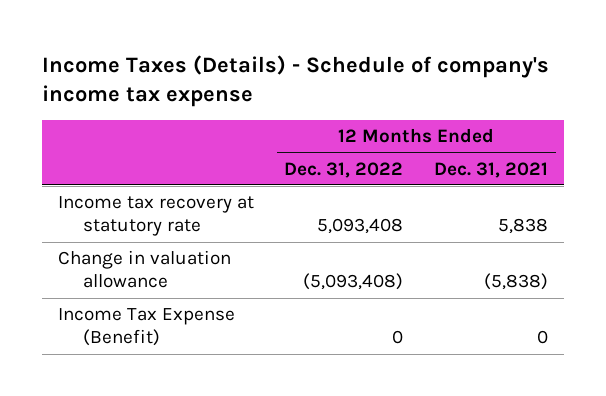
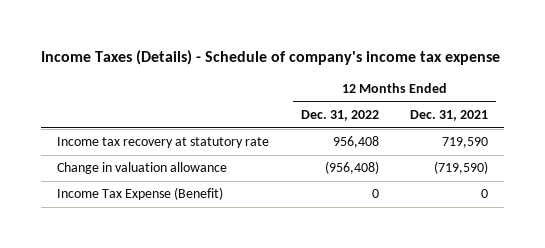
- Income tax recovery at statutory rate | 5,093,408 | 5,838
- Change in valuation allowance | (5,093,408) | (5,838)
+ Income tax recovery at statutory rate | 956,408 | 719,590
+ Change in valuation allowance | (956,408) | (719,590)

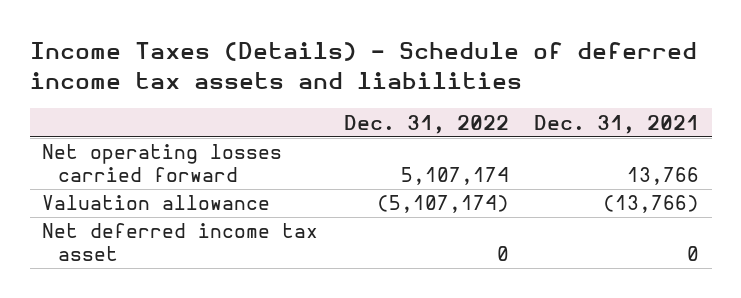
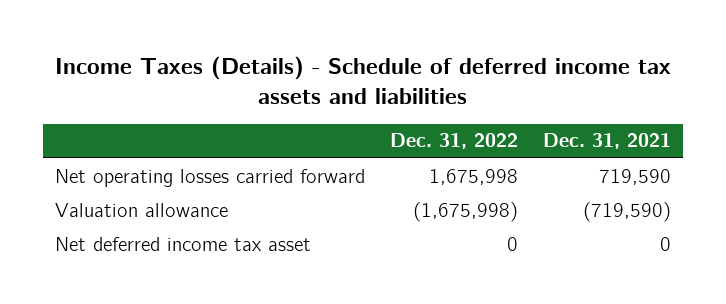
- Net operating losses carried forward | 5,107,174 | 13,766
- Valuation allowance | (5,107,174) | (13,766)
+ Net operating losses carried forward | 1,675,998 | 719,590
+ Valuation allowance | (1,675,998) | (719,590)

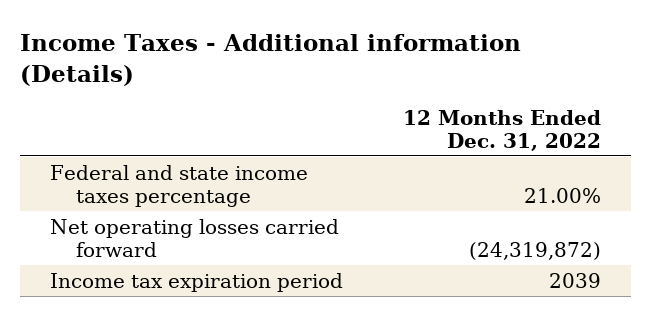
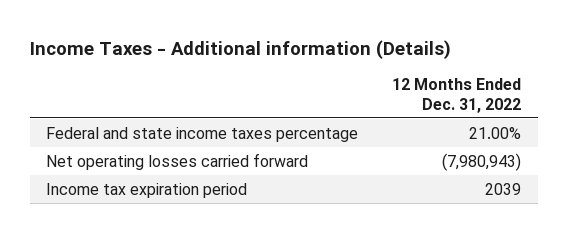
- Net operating losses carried forward | (24,319,872)
+ Net operating losses carried forward | (7,980,943)

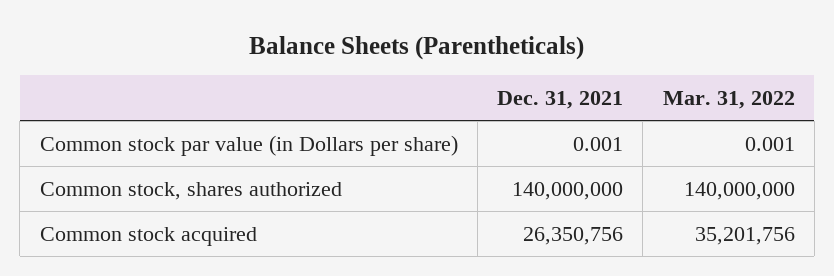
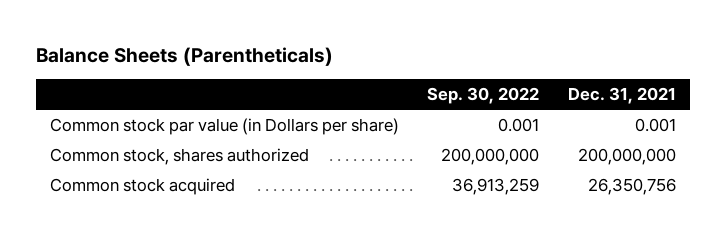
- | Dec. 31, 2021 | Mar. 31, 2022
+ | Sep. 30, 2022 | Dec. 31, 2021
- Common stock, shares authorized | 140,000,000 | 140,000,000
+ Common stock, shares authorized | 200,000,000 | 200,000,000

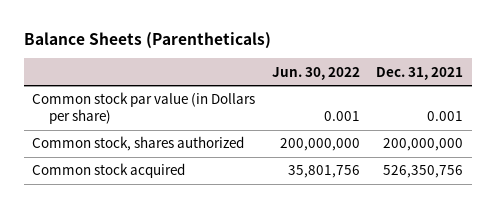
- | Sep. 30, 2022 | Dec. 31, 2021
+ | Jun. 30, 2022 | Dec. 31, 2021
- Common stock acquired | 36,913,259 | 26,350,756
+ Common stock acquired | 35,801,756 | 526,350,756

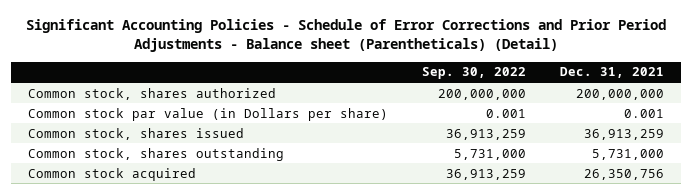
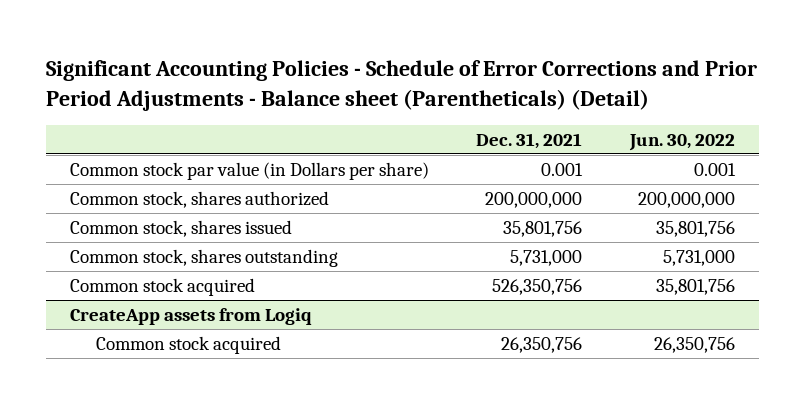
- | Sep. 30, 2022 | Dec. 31, 2021
+ | Dec. 31, 2021 | Jun. 30, 2022
- Common stock, shares issued | 36,913,259 | 36,913,259
moved down: Common stock, shares authorized | 200,000,000 | 200,000,000
+ Common stock, shares issued | 35,801,756 | 35,801,756
+ Common stock acquired | 526,350,756 | 35,801,756
+ CreateApp assets from Logiq

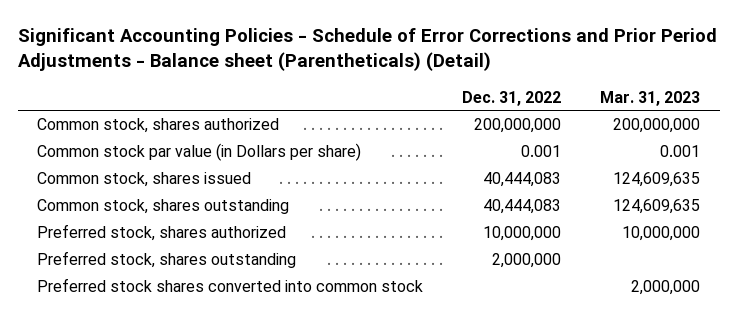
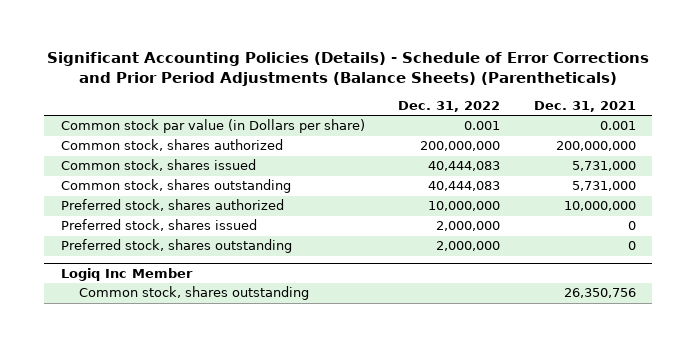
- Significant Accounting Policies - Schedule of Error Corrections and Prior Period Adjustments - Balance sheet (Parentheticals) (Detail)
+ Significant Accounting Policies (Details) - Schedule of Error Corrections and Prior Period Adjustments (Balance Sheets) (Parentheticals)
- | Dec. 31, 2022 | Mar. 31, 2023
+ | Dec. 31, 2022 | Dec. 31, 2021
moved down: Common stock, shares authorized | 200,000,000 | 200,000,000
+ Preferred stock, shares issued | 2,000,000 | 0
- Preferred stock shares converted into common stock | | 2,000,000
+ Logiq Inc Member
+ Common stock, shares outstanding | | 26,350,756

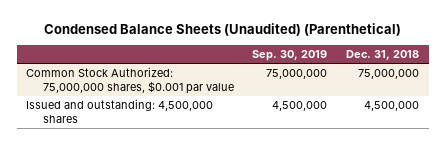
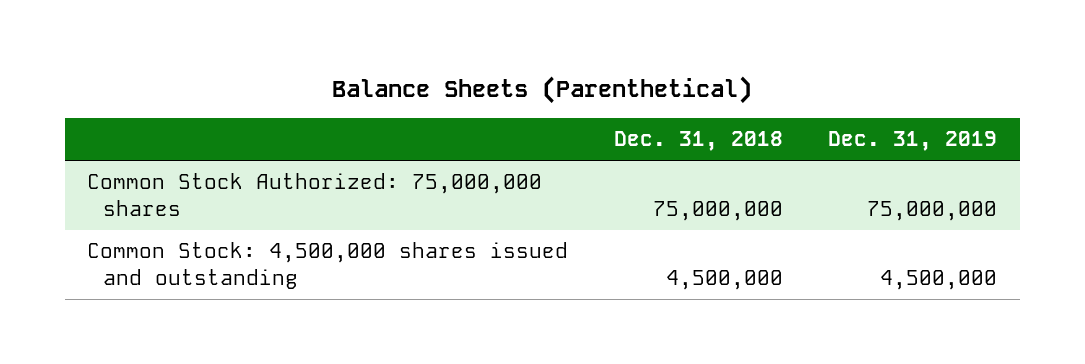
- Condensed Balance Sheets (Unaudited) (Parenthetical)
+ Balance Sheets (Parenthetical)
- | Sep. 30, 2019 | Dec. 31, 2018
+ | Dec. 31, 2018 | Dec. 31, 2019
- Common Stock Authorized: 75,000,000 shares, $0.001 par value | 75,000,000 | 75,000,000
- Issued and outstanding: 4,500,000 shares | 4,500,000 | 4,500,000
+ Common Stock Authorized: 75,000,000 shares | 75,000,000 | 75,000,000
+ Common Stock: 4,500,000 shares issued and outstanding | 4,500,000 | 4,500,000

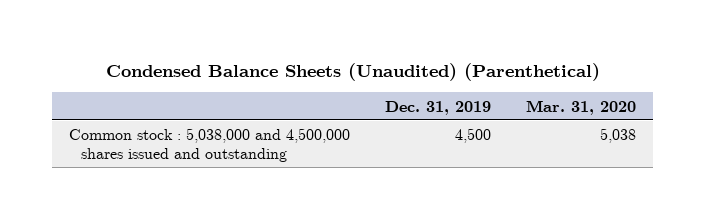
- Balance Sheets (Parenthetical)
+ Condensed Balance Sheets (Unaudited) (Parenthetical)
- | Dec. 31, 2018 | Dec. 31, 2019
+ | Dec. 31, 2019 | Mar. 31, 2020
- Common Stock Authorized: 75,000,000 shares | 75,000,000 | 75,000,000
- Common Stock: 4,500,000 shares issued and outstanding | 4,500,000 | 4,500,000
+ Common stock : 5,038,000 and 4,500,000 shares issued and outstanding | 4,500 | 5,038

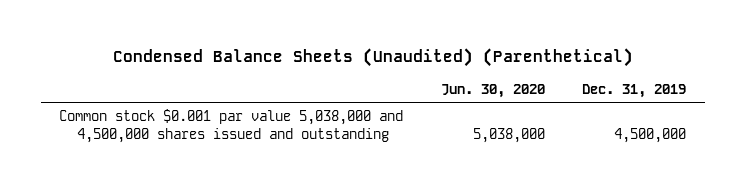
- | Dec. 31, 2019 | Mar. 31, 2020
+ | Jun. 30, 2020 | Dec. 31, 2019
- Common stock : 5,038,000 and 4,500,000 shares issued and outstanding | 4,500 | 5,038
+ Common stock $0.001 par value 5,038,000 and 4,500,000 shares issued and outstanding | 5,038,000 | 4,500,000

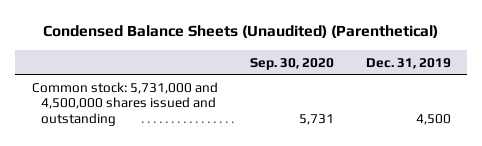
- | Jun. 30, 2020 | Dec. 31, 2019
+ | Sep. 30, 2020 | Dec. 31, 2019
- Common stock $0.001 par value 5,038,000 and 4,500,000 shares issued and outstanding | 5,038,000 | 4,500,000
+ Common stock: 5,731,000 and 4,500,000 shares issued and outstanding | 5,731 | 4,500

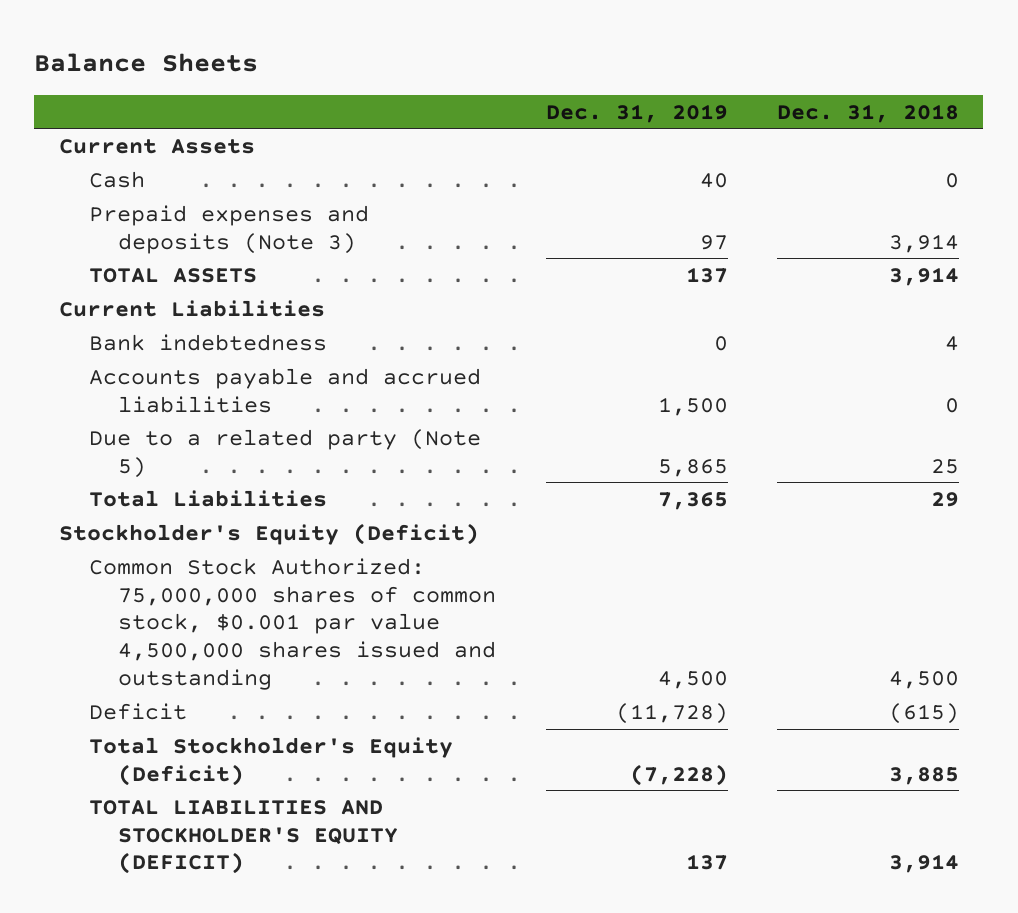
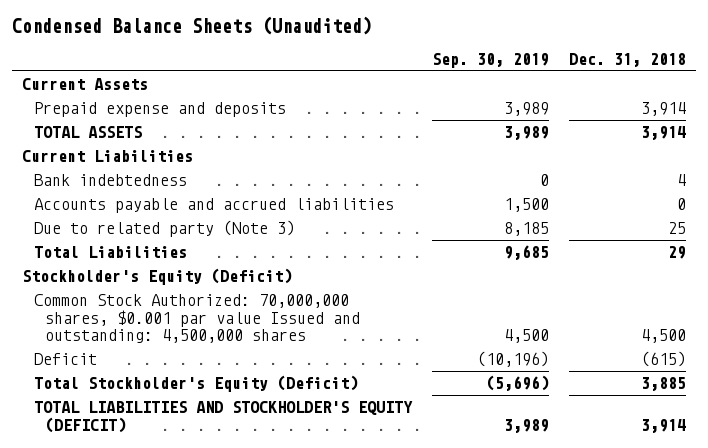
- Balance Sheets
+ Condensed Balance Sheets (Unaudited)
- | Dec. 31, 2019 | Dec. 31, 2018
+ | Sep. 30, 2019 | Dec. 31, 2018
- Cash | 40 | 0
- Prepaid expenses and deposits (Note 3) | 97 | 3,914
+ Prepaid expense and deposits | 3,989 | 3,914
- Due to a related party (Note 5) | 5,865 | 25
+ Due to related party (Note 3) | 8,185 | 25
- Common Stock Authorized: 75,000,000 shares of common stock, $0.001 par value 4,500,000 shares issued and outstanding | 4,500 | 4,500
+ Common Stock Authorized: 70,000,000 shares, $0.001 par value Issued and outstanding: 4,500,000 shares | 4,500 | 4,500

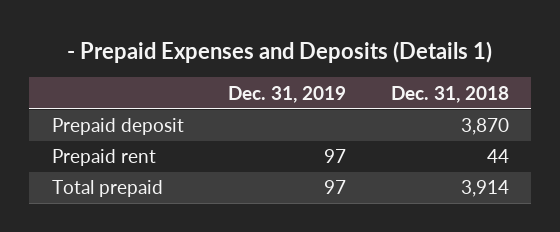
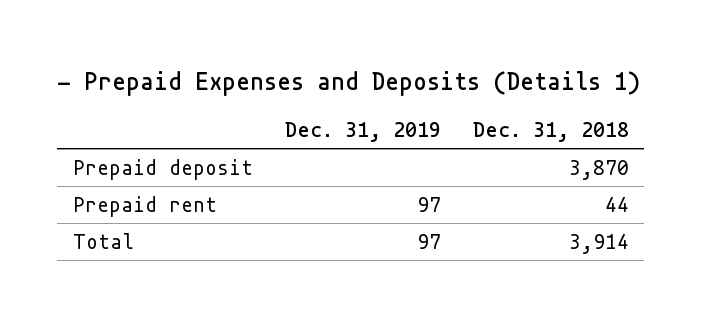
- Total prepaid | 97 | 3,914
+ Total | 97 | 3,914

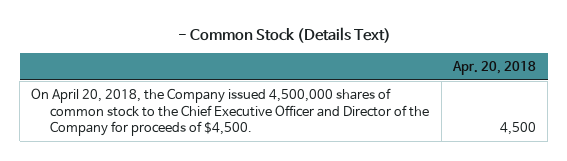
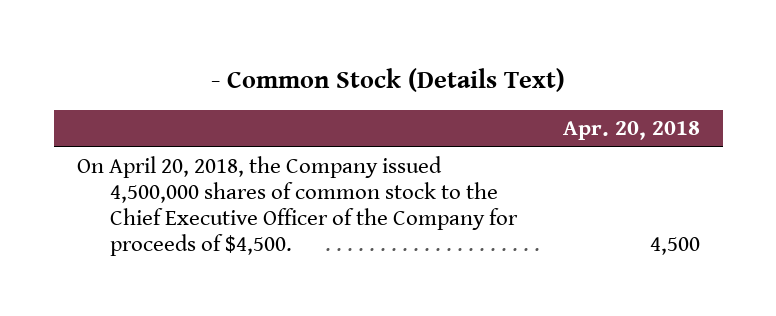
- On April 20, 2018, the Company issued 4,500,000 shares of common stock to the Chief Executive Officer and Director of the Company for proceeds of $4,500. | 4,500
+ On April 20, 2018, the Company issued 4,500,000 shares of common stock to the Chief Executive Officer of the Company for proceeds of $4,500. | 4,500

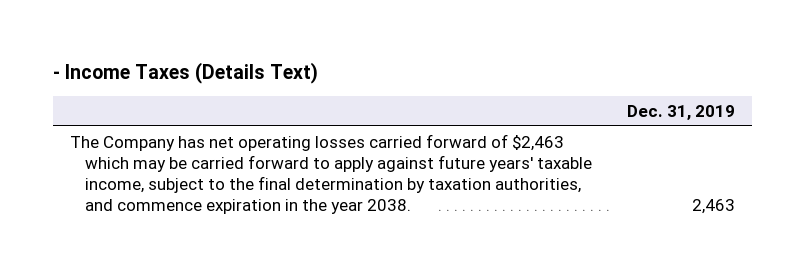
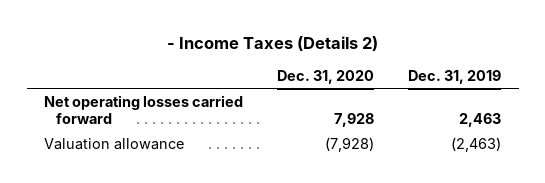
- - Income Taxes (Details Text)
+ - Income Taxes (Details 2)
- | Dec. 31, 2019
+ | Dec. 31, 2020 | Dec. 31, 2019
- The Company has net operating losses carried forward of $2,463 which may be carried forward to apply against future years' taxable income, subject to the final determination by taxation authorities, and commence expiration in the year 2038. | 2,463
+ Net operating losses carried forward | 7,928 | 2,463
+ Valuation allowance | (7,928) | (2,463)

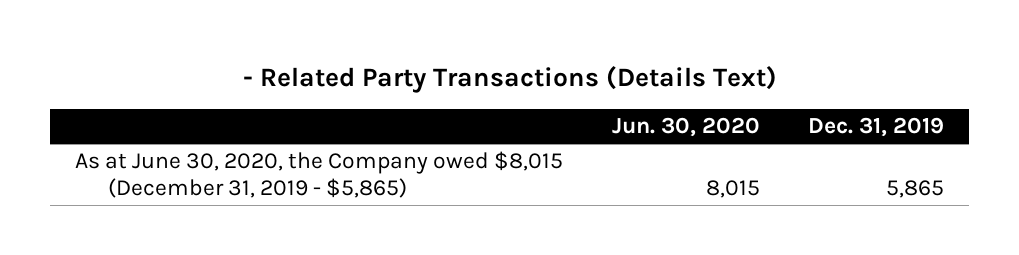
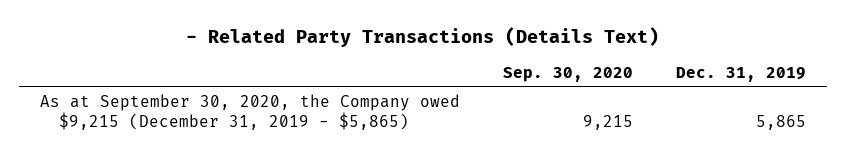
- | Jun. 30, 2020 | Dec. 31, 2019
+ | Sep. 30, 2020 | Dec. 31, 2019
- As at June 30, 2020, the Company owed $8,015 (December 31, 2019 - $5,865) | 8,015 | 5,865
+ As at September 30, 2020, the Company owed $9,215 (December 31, 2019 - $5,865) | 9,215 | 5,865

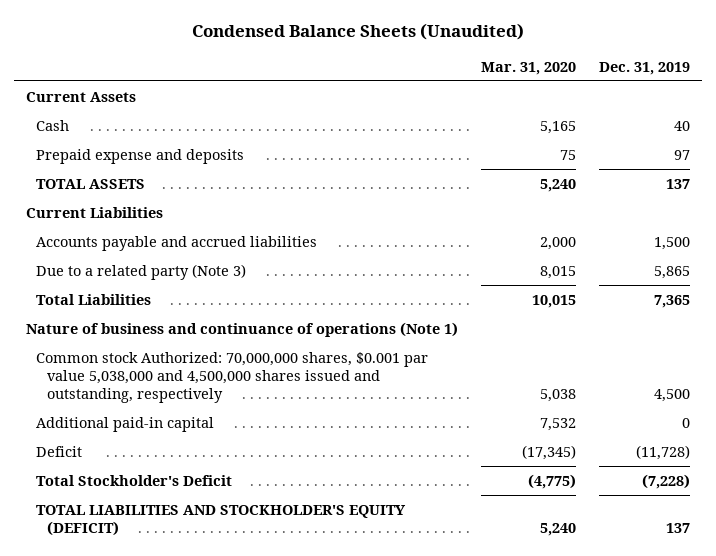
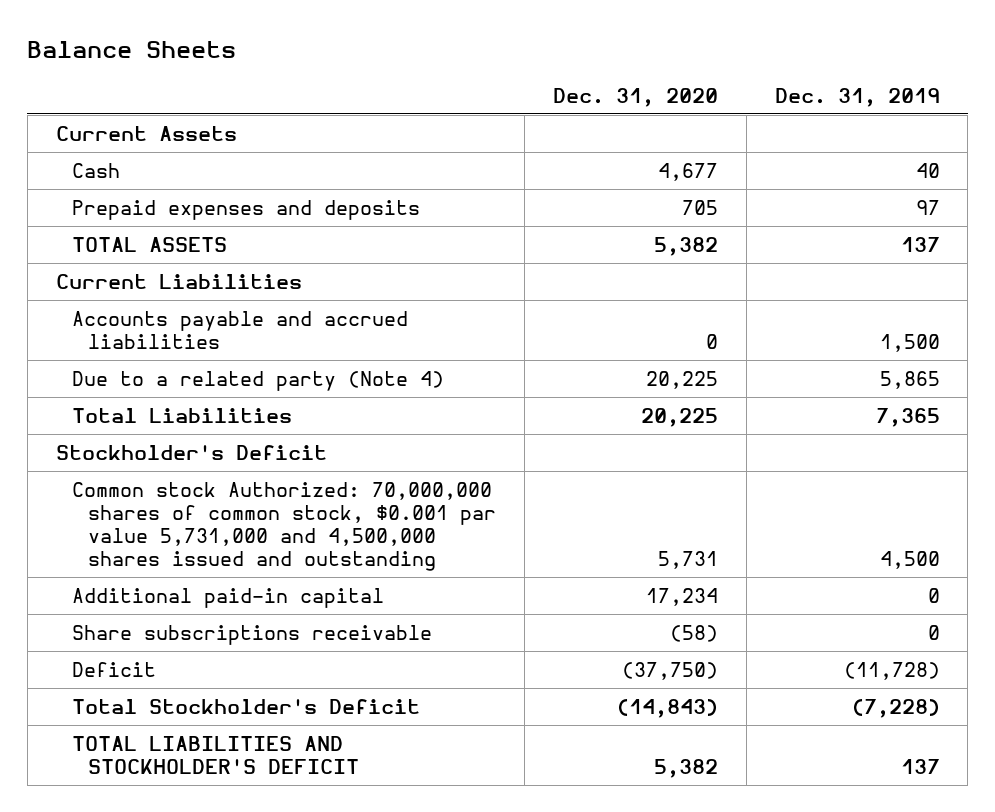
- Condensed Balance Sheets (Unaudited)
+ Balance Sheets
- | Mar. 31, 2020 | Dec. 31, 2019
+ | Dec. 31, 2020 | Dec. 31, 2019
- Prepaid expense and deposits | 75 | 97
+ Prepaid expenses and deposits | 705 | 97
- Due to a related party (Note 3) | 8,015 | 5,865
+ Due to a related party (Note 4) | 20,225 | 5,865
- Nature of business and continuance of operations (Note 1)
- Common stock Authorized: 70,000,000 shares, $0.001 par value 5,038,000 and 4,500,000 shares issued and outstanding, respectively | 5,038 | 4,500
+ Stockholder's Deficit
+ Common stock Authorized: 70,000,000 shares of common stock, $0.001 par value 5,731,000 and 4,500,000 shares issued and outstanding | 5,731 | 4,500
+ Share subscriptions receivable | (58) | 0
- TOTAL LIABILITIES AND STOCKHOLDER'S EQUITY (DEFICIT) | 5,240 | 137
+ TOTAL LIABILITIES AND STOCKHOLDER'S DEFICIT | 5,382 | 137

